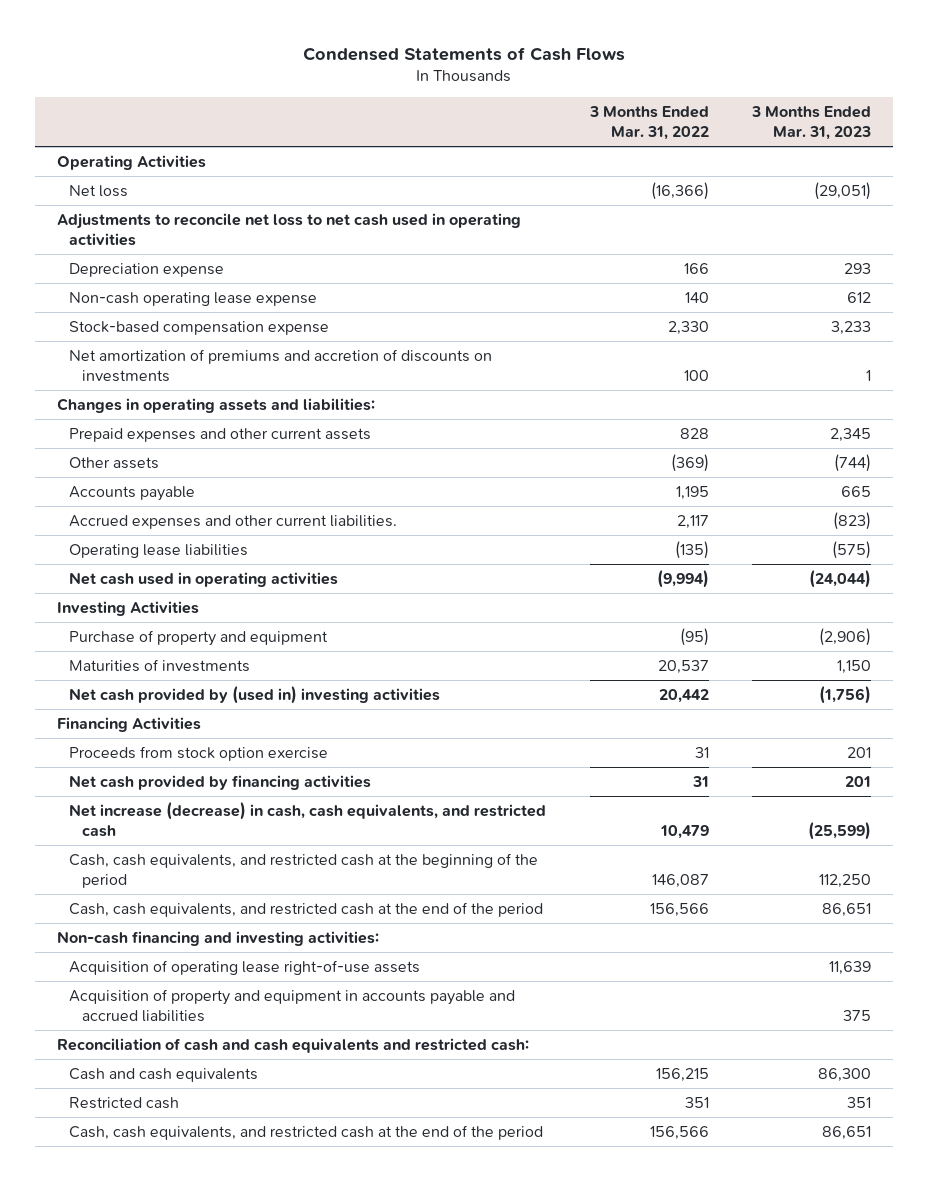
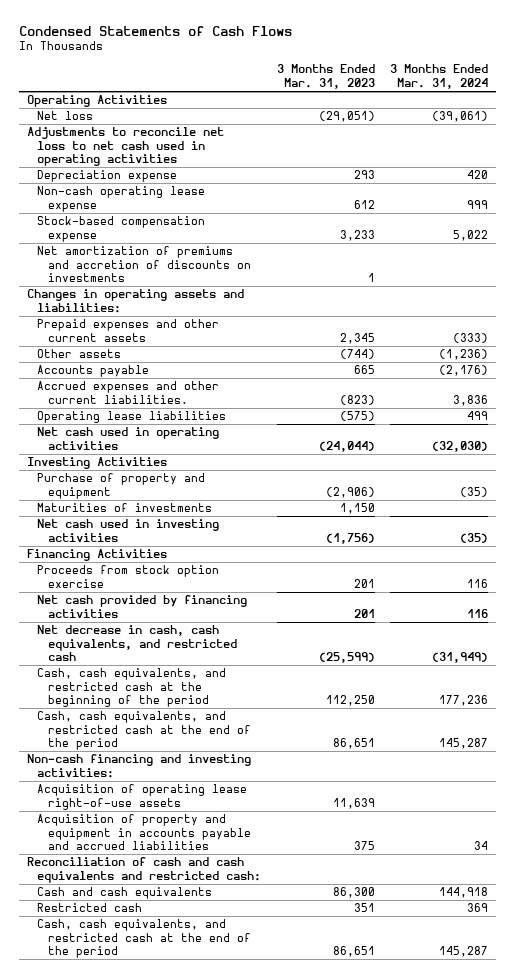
- | 3 Months Ended Mar. 31, 2022 | 3 Months Ended Mar. 31, 2023
+ | 3 Months Ended Mar. 31, 2023 | 3 Months Ended Mar. 31, 2024
- Net cash provided by (used in) investing activities | 20,442 | (1,756)
+ Net cash used in investing activities | (1,756) | (35)
- Net increase (decrease) in cash, cash equivalents, and restricted cash | 10,479 | (25,599)
+ Net decrease in cash, cash equivalents, and restricted cash | (25,599) | (31,949)

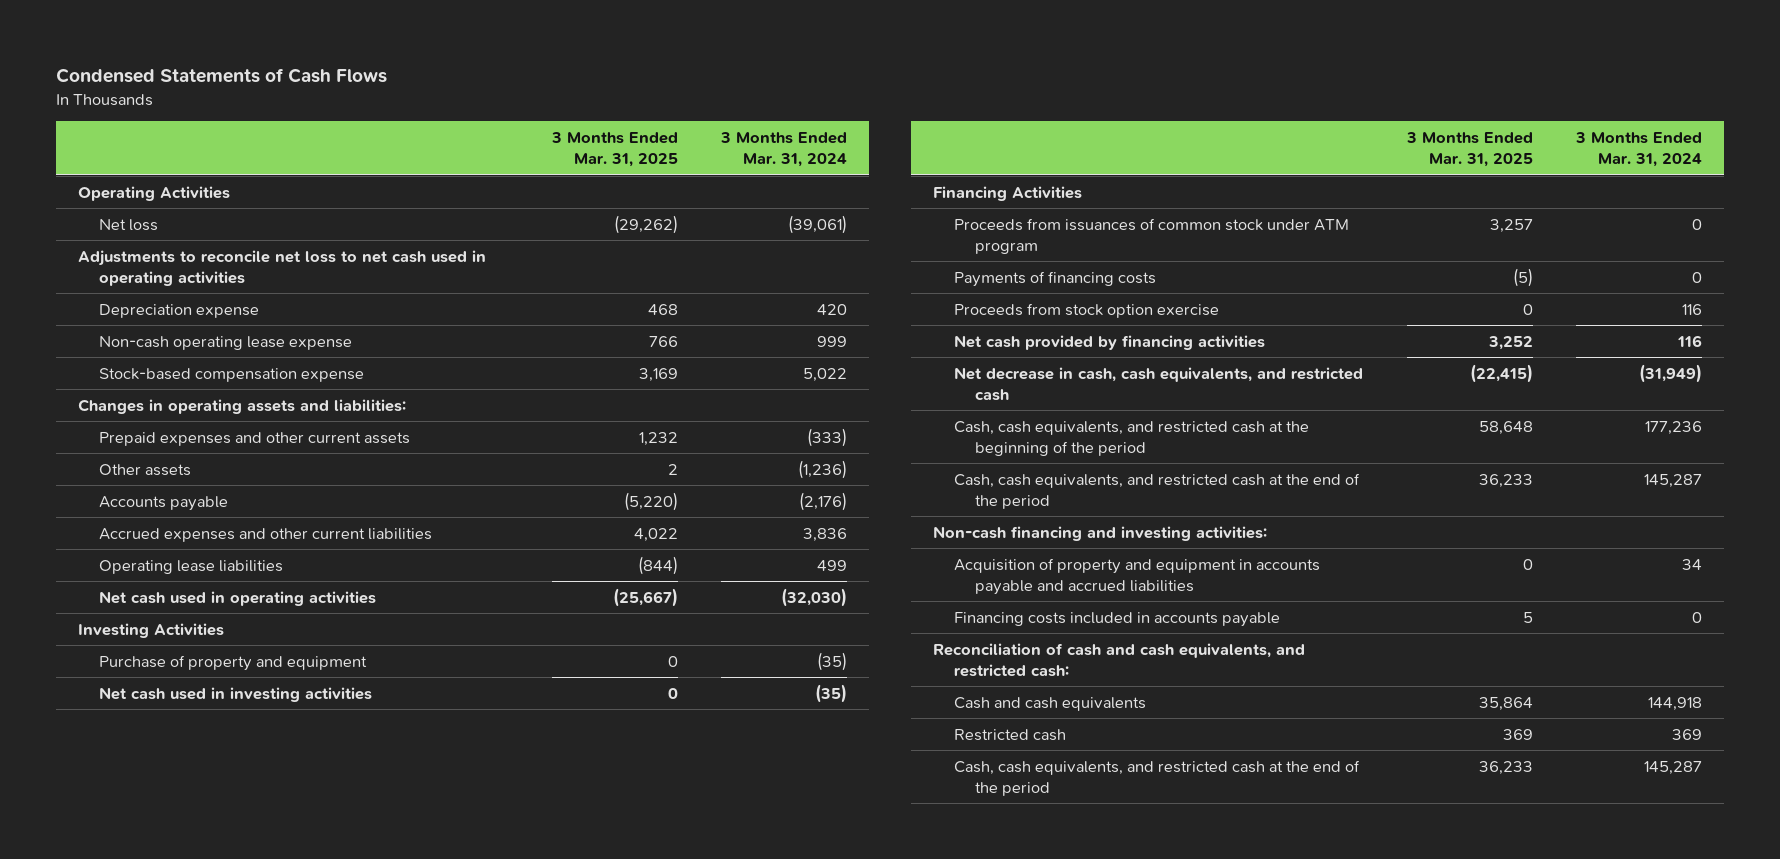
- | 3 Months Ended Mar. 31, 2023 | 3 Months Ended Mar. 31, 2024
+ | 3 Months Ended Mar. 31, 2025 | 3 Months Ended Mar. 31, 2024
- Net amortization of premiums and accretion of discounts on investments | 1 |
- Accrued expenses and other current liabilities. | (823) | 3,836
+ Accrued expenses and other current liabilities | 4,022 | 3,836
- Maturities of investments | 1,150 |
+ Proceeds from issuances of common stock under ATM program | 3,257 | 0
+ Payments of financing costs | (5) | 0
- Acquisition of operating lease right-of-use assets | 11,639 |
- Reconciliation of cash and cash equivalents and restricted cash:
+ Financing costs included in accounts payable | 5 | 0
+ Reconciliation of cash and cash equivalents, and restricted cash:

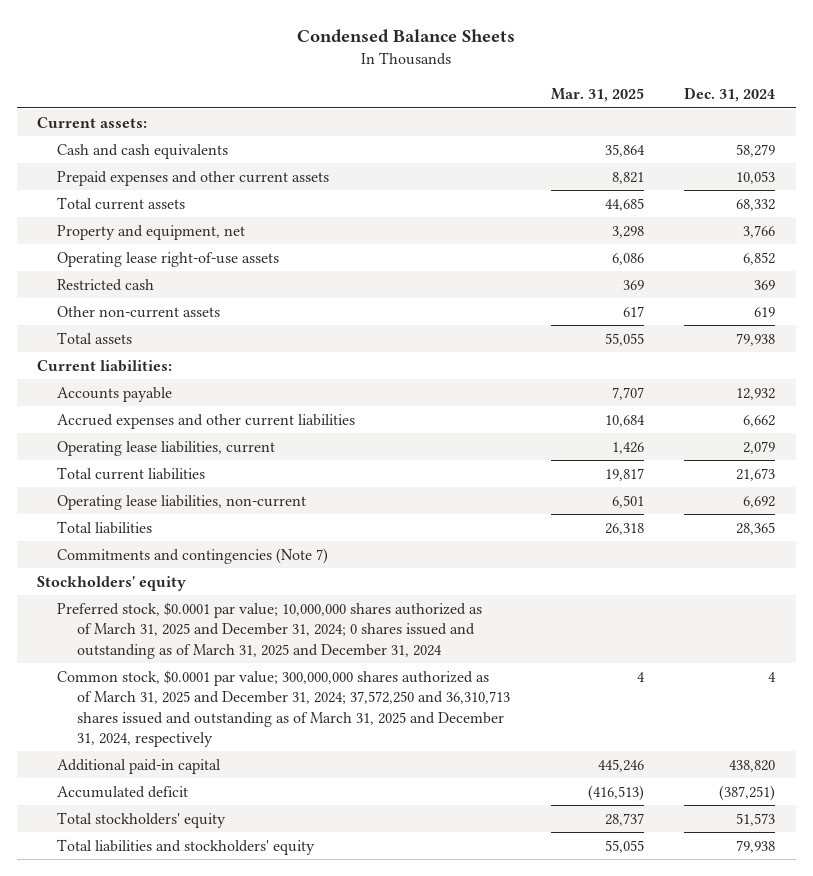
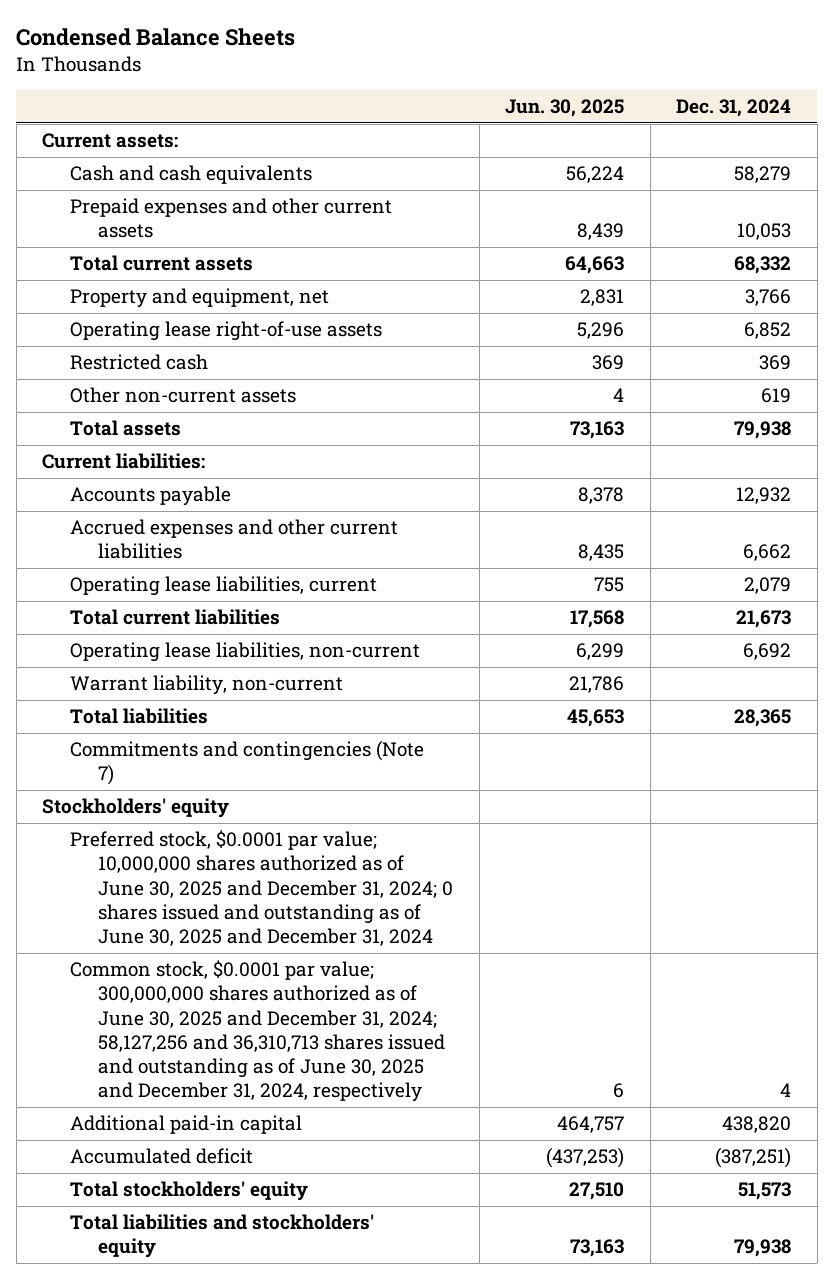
- | Mar. 31, 2025 | Dec. 31, 2024
+ | Jun. 30, 2025 | Dec. 31, 2024
+ Warrant liability, non-current | 21,786 |
- Preferred stock, $0.0001 par value; 10,000,000 shares authorized as of March 31, 2025 and December 31, 2024; 0 shares issued and outstanding as of March 31, 2025 and December 31, 2024
- Common stock, $0.0001 par value; 300,000,000 shares authorized as of March 31, 2025 and December 31, 2024; 37,572,250 and 36,310,713 shares issued and outstanding as of March 31, 2025 and December 31, 2024, respectively | 4 | 4
+ Preferred stock, $0.0001 par value; 10,000,000 shares authorized as of June 30, 2025 and December 31, 2024; 0 shares issued and outstanding as of June 30, 2025 and December 31, 2024
+ Common stock, $0.0001 par value; 300,000,000 shares authorized as of June 30, 2025 and December 31, 2024; 58,127,256 and 36,310,713 shares issued and outstanding as of June 30, 2025 and December 31, 2024, respectively | 6 | 4

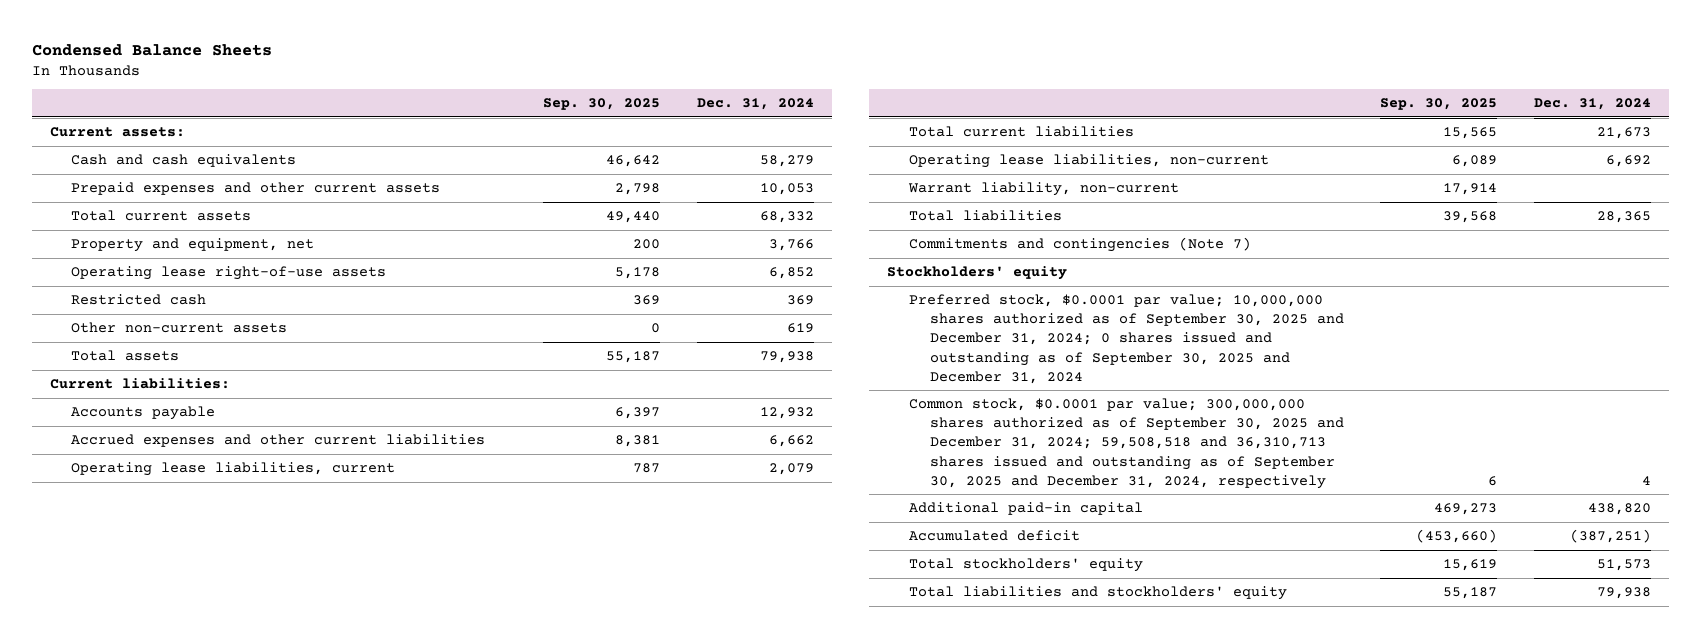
- | Jun. 30, 2025 | Dec. 31, 2024
+ | Sep. 30, 2025 | Dec. 31, 2024
- Preferred stock, $0.0001 par value; 10,000,000 shares authorized as of June 30, 2025 and December 31, 2024; 0 shares issued and outstanding as of June 30, 2025 and December 31, 2024
- Common stock, $0.0001 par value; 300,000,000 shares authorized as of June 30, 2025 and December 31, 2024; 58,127,256 and 36,310,713 shares issued and outstanding as of June 30, 2025 and December 31, 2024, respectively | 6 | 4
+ Preferred stock, $0.0001 par value; 10,000,000 shares authorized as of September 30, 2025 and December 31, 2024; 0 shares issued and outstanding as of September 30, 2025 and December 31, 2024
+ Common stock, $0.0001 par value; 300,000,000 shares authorized as of September 30, 2025 and December 31, 2024; 59,508,518 and 36,310,713 shares issued and outstanding as of September 30, 2025 and December 31, 2024, respectively | 6 | 4

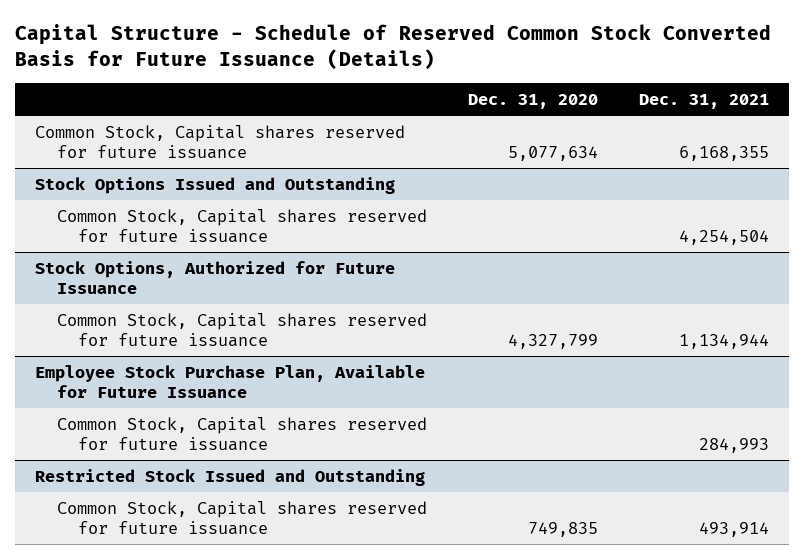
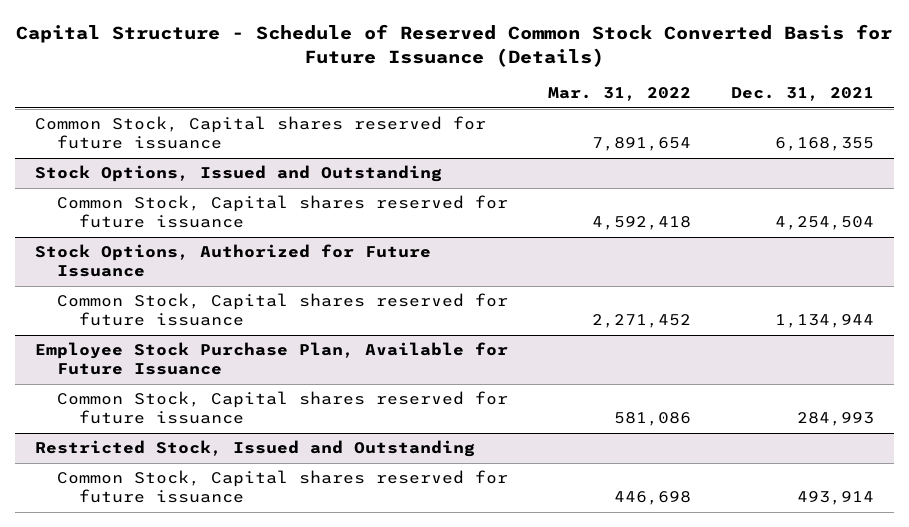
- | Dec. 31, 2020 | Dec. 31, 2021
+ | Mar. 31, 2022 | Dec. 31, 2021
- Stock Options Issued and Outstanding
+ Stock Options, Issued and Outstanding
- Restricted Stock Issued and Outstanding
+ Restricted Stock, Issued and Outstanding

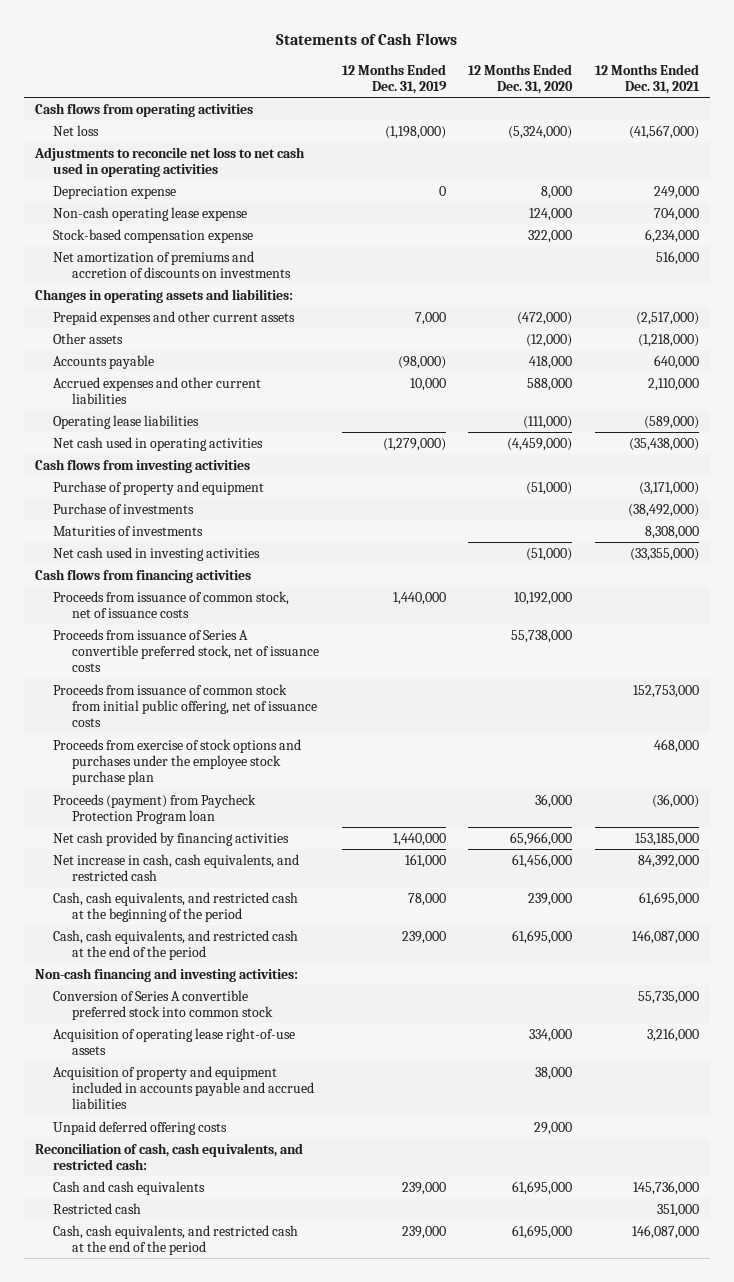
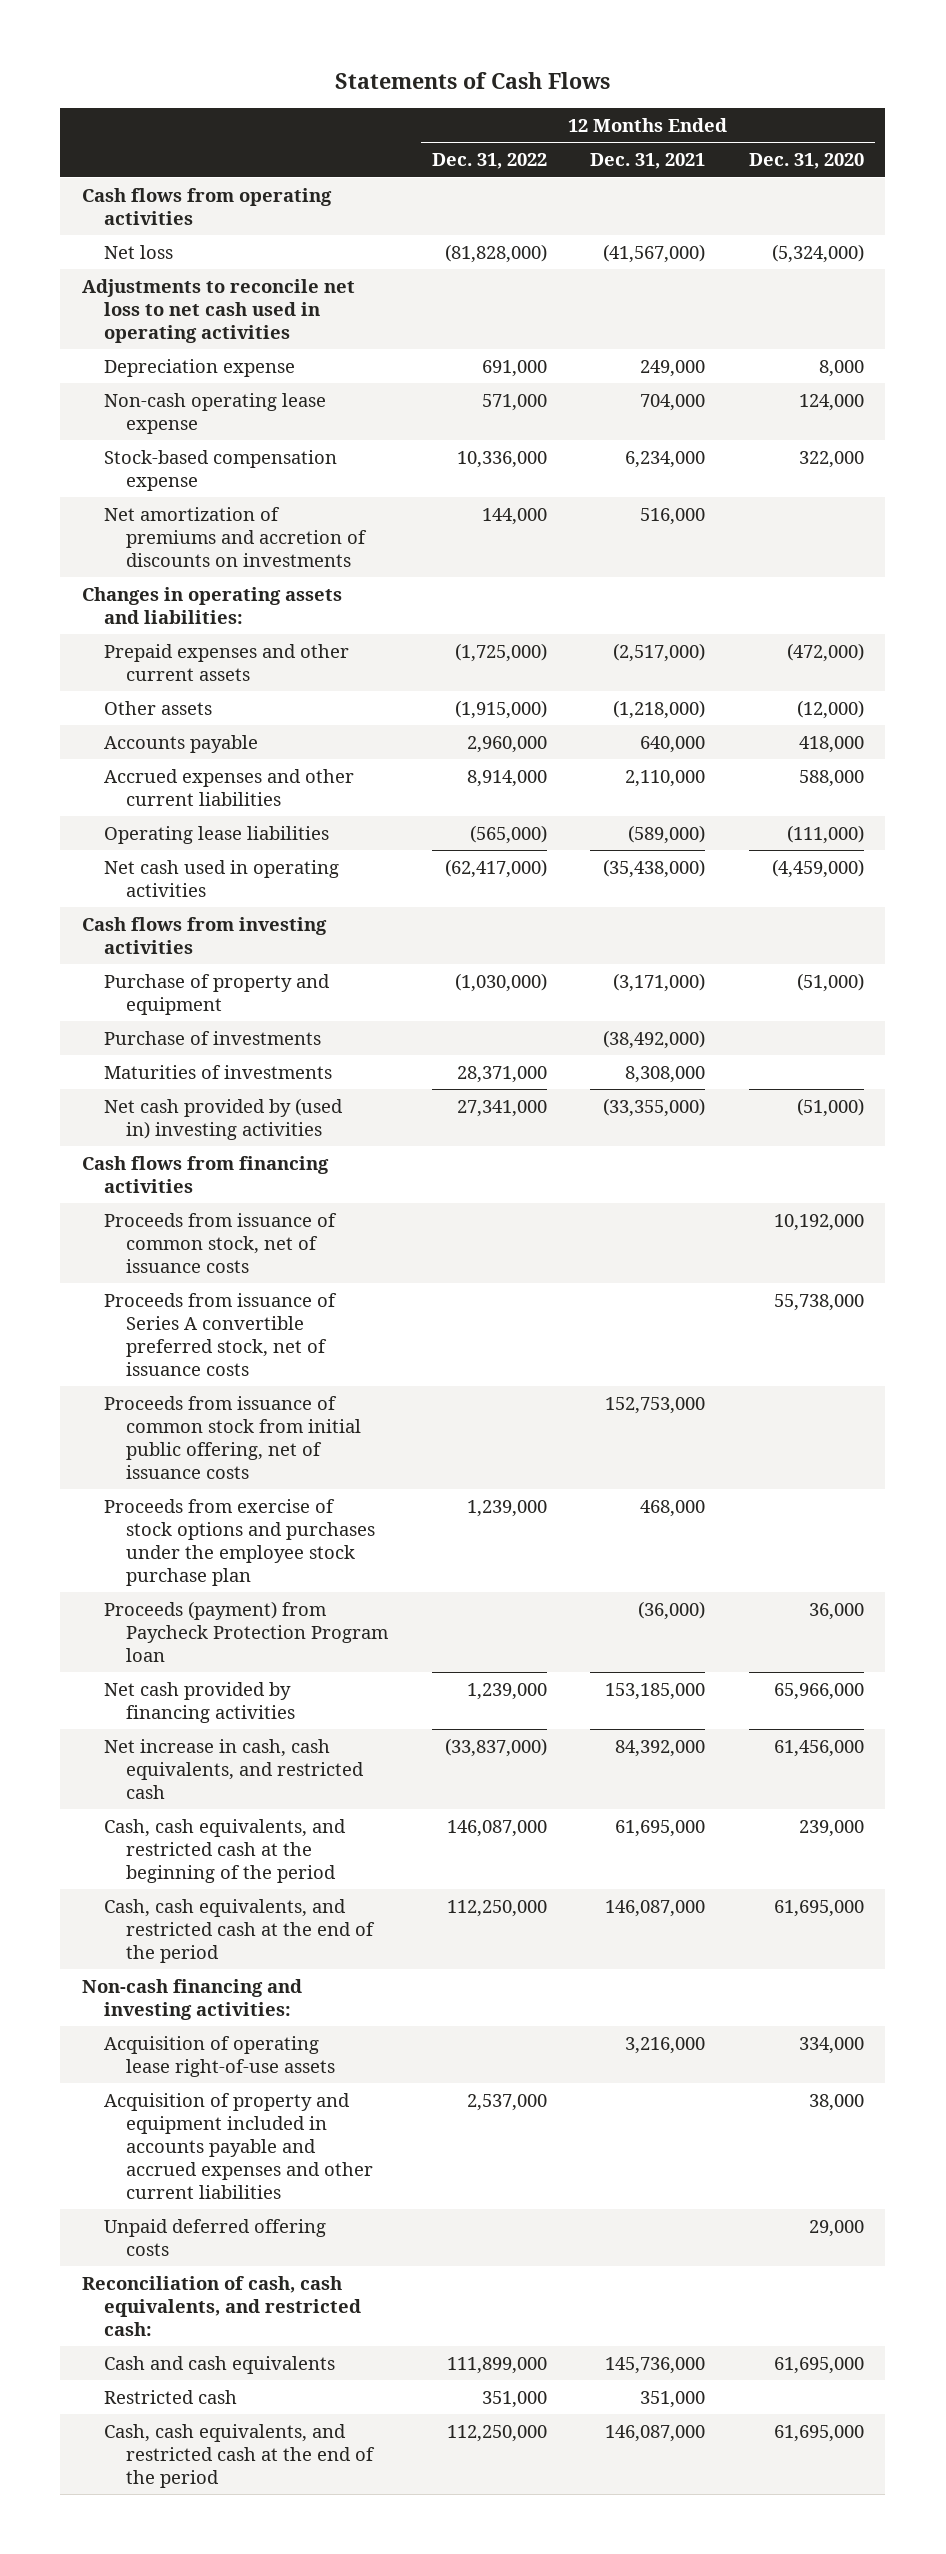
- | 12 Months Ended Dec. 31, 2019 | 12 Months Ended Dec. 31, 2020 | 12 Months Ended Dec. 31, 2021
+ | 12 Months Ended Dec. 31, 2022 | 12 Months Ended Dec. 31, 2021 | 12 Months Ended Dec. 31, 2020
- Net cash used in investing activities | | (51,000) | (33,355,000)
+ Net cash provided by (used in) investing activities | 27,341,000 | (33,355,000) | (51,000)
- Conversion of Series A convertible preferred stock into common stock | | | 55,735,000
- Acquisition of property and equipment included in accounts payable and accrued liabilities | | 38,000 |
+ Acquisition of property and equipment included in accounts payable and accrued expenses and other current liabilities | 2,537,000 | | 38,000

